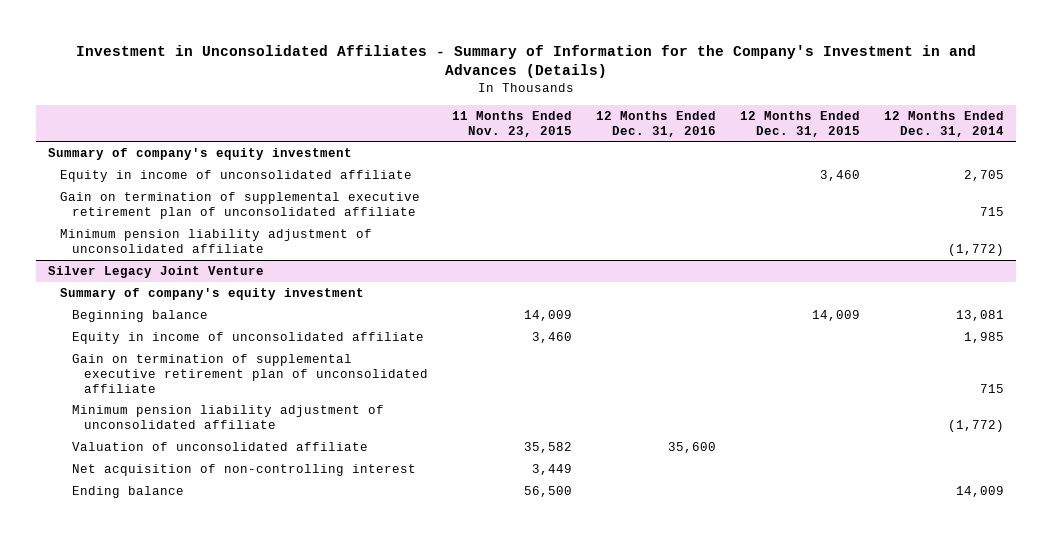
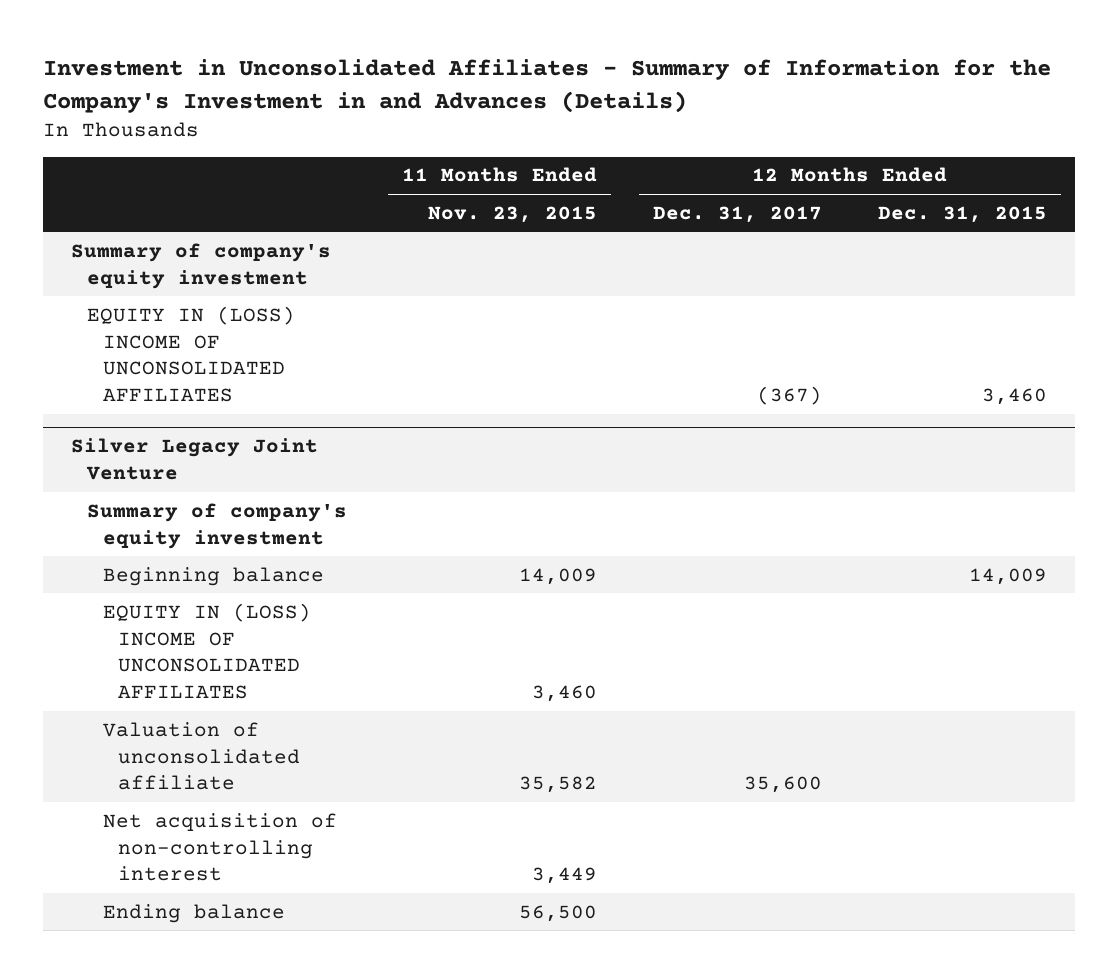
- | 11 Months Ended Nov. 23, 2015 | 12 Months Ended Dec. 31, 2016 | 12 Months Ended Dec. 31, 2015 | 12 Months Ended Dec. 31, 2014
+ | 11 Months Ended Nov. 23, 2015 | 12 Months Ended Dec. 31, 2017 | 12 Months Ended Dec. 31, 2015
- Equity in income of unconsolidated affiliate | | | 3,460 | 2,705
- Gain on termination of supplemental executive retirement plan of unconsolidated affiliate | | | | 715
- Minimum pension liability adjustment of unconsolidated affiliate | | | | (1,772)
+ EQUITY IN (LOSS) INCOME OF UNCONSOLIDATED AFFILIATES | | (367) | 3,460
@ Silver Legacy Joint Venture
- Equity in income of unconsolidated affiliate | 3,460 | | | 1,985
- Gain on termination of supplemental executive retirement plan of unconsolidated affiliate | | | | 715
- Minimum pension liability adjustment of unconsolidated affiliate | | | | (1,772)
+ EQUITY IN (LOSS) INCOME OF UNCONSOLIDATED AFFILIATES | 3,460 | |

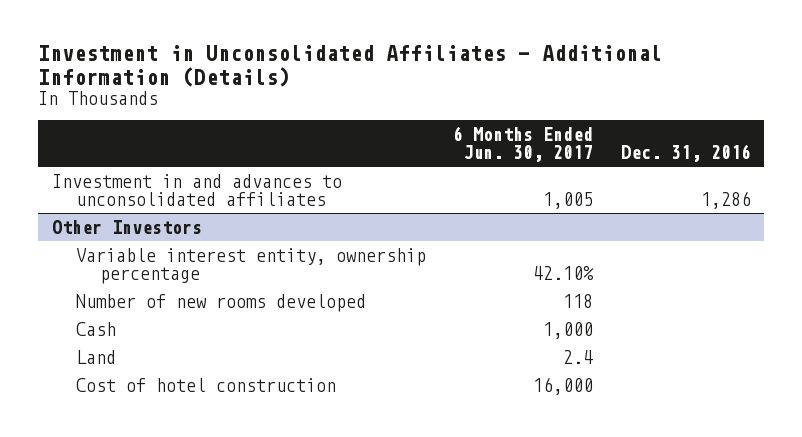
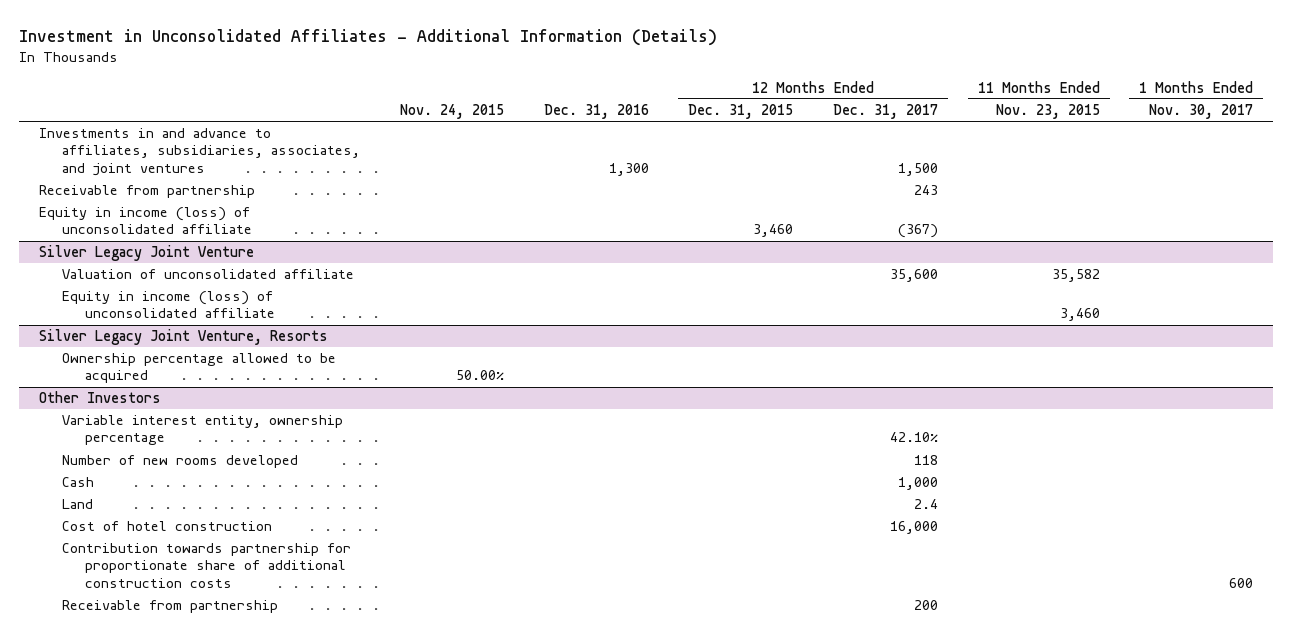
- | 6 Months Ended Jun. 30, 2017 | Dec. 31, 2016
+ | Nov. 24, 2015 | Dec. 31, 2016 | 12 Months Ended Dec. 31, 2015 | 12 Months Ended Dec. 31, 2017 | 11 Months Ended Nov. 23, 2015 | 1 Months Ended Nov. 30, 2017
- Investment in and advances to unconsolidated affiliates | 1,005 | 1,286
+ Investments in and advance to affiliates, subsidiaries, associates, and joint ventures | | 1,300 | | 1,500 | |
+ Receivable from partnership | | | | 243 | |
+ Equity in income (loss) of unconsolidated affiliate | | | 3,460 | (367) | |
+ Silver Legacy Joint Venture
+ Valuation of unconsolidated affiliate | | | | 35,600 | 35,582 |
+ Equity in income (loss) of unconsolidated affiliate | | | | | 3,460 |
+ Silver Legacy Joint Venture, Resorts
+ Ownership percentage allowed to be acquired | 50.00% | | | | |
@ Other Investors
+ Contribution towards partnership for proportionate share of additional construction costs | | | | | | 600
+ Receivable from partnership | | | | 200 | |

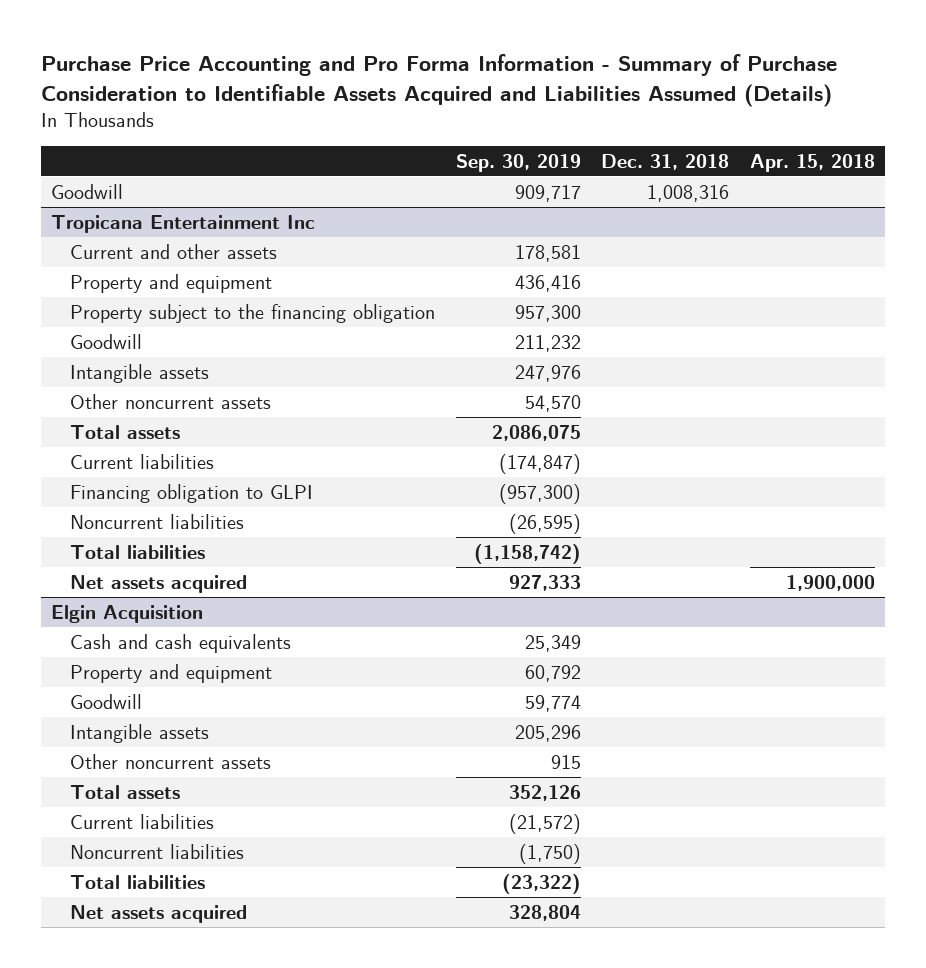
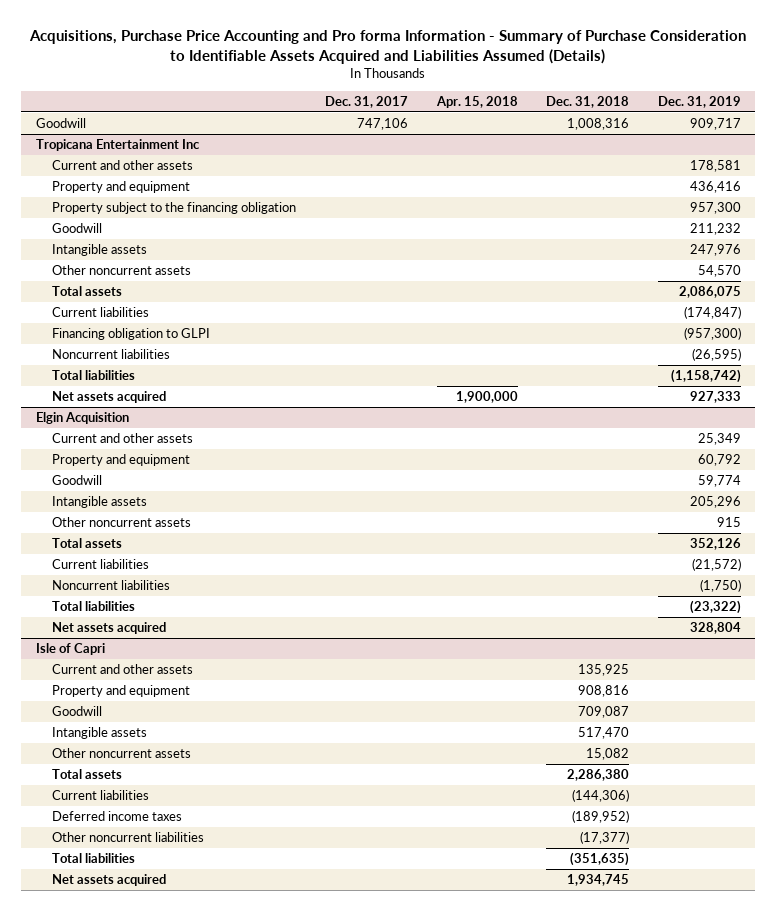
- Purchase Price Accounting and Pro Forma Information - Summary of Purchase Consideration to Identifiable Assets Acquired and Liabilities Assumed (Details)
+ Acquisitions, Purchase Price Accounting and Pro forma Information - Summary of Purchase Consideration to Identifiable Assets Acquired and Liabilities Assumed (Details)
- | Sep. 30, 2019 | Dec. 31, 2018 | Apr. 15, 2018
+ | Dec. 31, 2017 | Apr. 15, 2018 | Dec. 31, 2018 | Dec. 31, 2019
@ Elgin Acquisition
- Cash and cash equivalents | 25,349 | |
+ Current and other assets | | | | 25,349
+ Isle of Capri
+ Current and other assets | | | 135,925 |
+ Property and equipment | | | 908,816 |
+ Goodwill | | | 709,087 |
+ Intangible assets | | | 517,470 |
+ Other noncurrent assets | | | 15,082 |
+ Total assets | | | 2,286,380 |
+ Current liabilities | | | (144,306) |
+ Deferred income taxes | | | (189,952) |
+ Other noncurrent liabilities | | | (17,377) |
+ Total liabilities | | | (351,635) |
+ Net assets acquired | | | 1,934,745 |

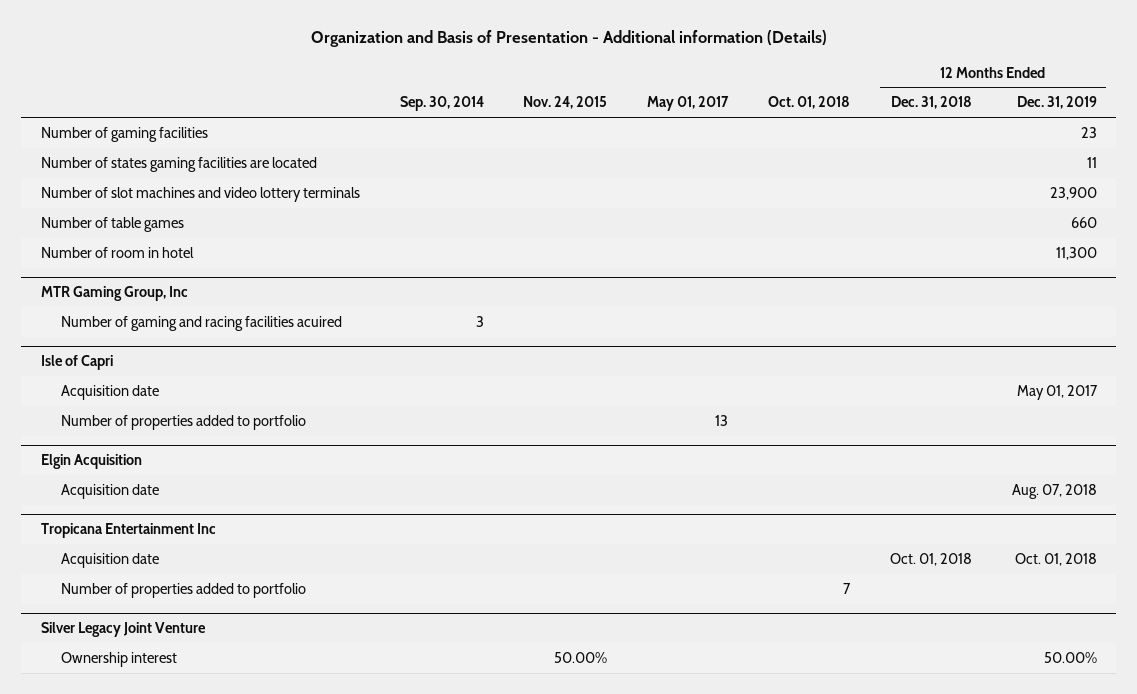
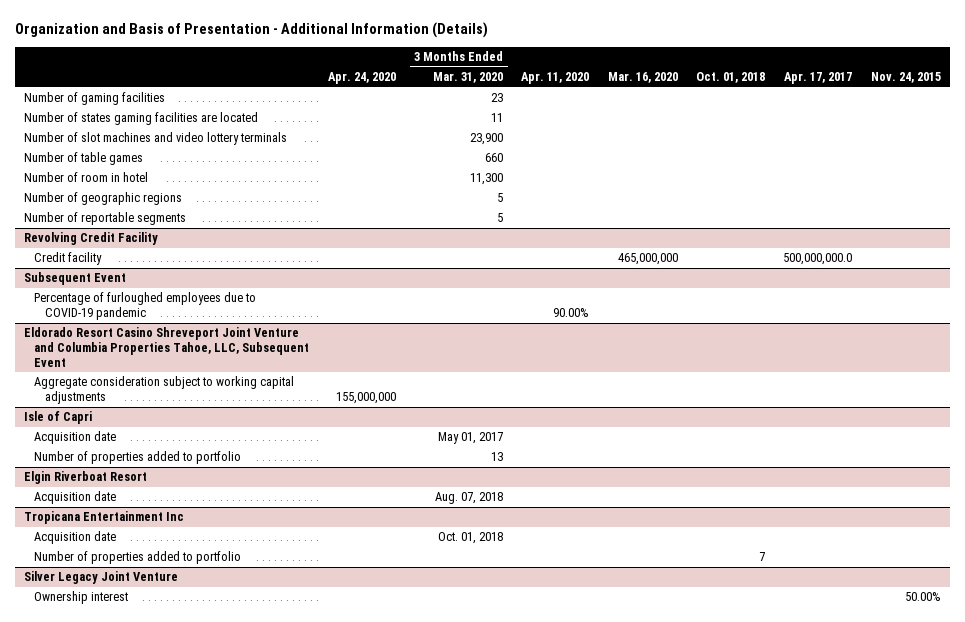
- Organization and Basis of Presentation - Additional information (Details)
+ Organization and Basis of Presentation - Additional Information (Details)
- | Sep. 30, 2014 | Nov. 24, 2015 | May 01, 2017 | Oct. 01, 2018 | 12 Months Ended Dec. 31, 2018 | 12 Months Ended Dec. 31, 2019
+ | Apr. 24, 2020 | 3 Months Ended Mar. 31, 2020 | Apr. 11, 2020 | Mar. 16, 2020 | Oct. 01, 2018 | Apr. 17, 2017 | Nov. 24, 2015
- MTR Gaming Group, Inc
- Number of gaming and racing facilities acuired | 3 | | | | |
+ Number of geographic regions | | 5 | | | | |
+ Number of reportable segments | | 5 | | | | |
+ Revolving Credit Facility
+ Credit facility | | | | 465,000,000 | | 500,000,000.0 |
+ Subsequent Event
+ Percentage of furloughed employees due to COVID-19 pandemic | | | 90.00% | | | |
+ Eldorado Resort Casino Shreveport Joint Venture and Columbia Properties Tahoe, LLC, Subsequent Event
+ Aggregate consideration subject to working capital adjustments | 155,000,000 | | | | | |
- Elgin Acquisition
+ Elgin Riverboat Resort

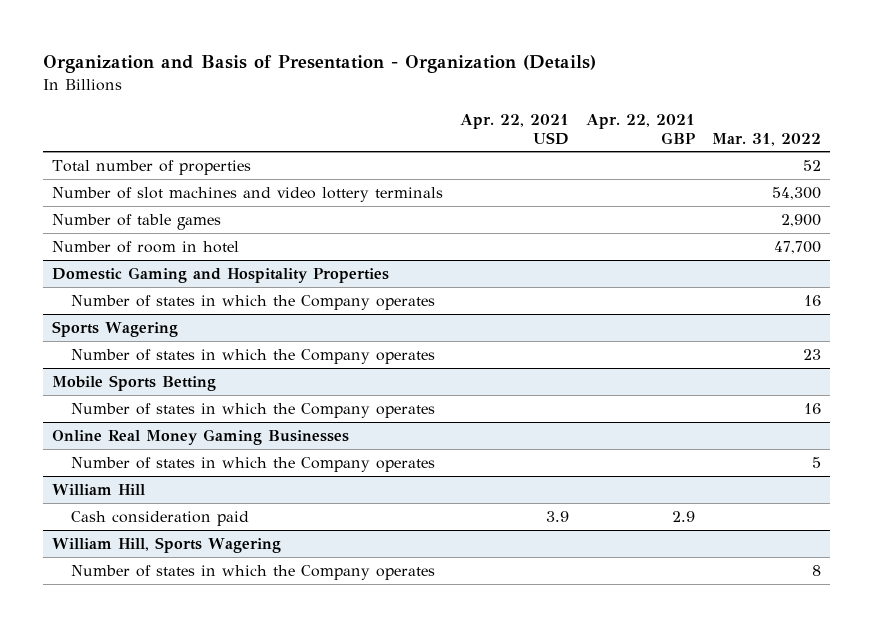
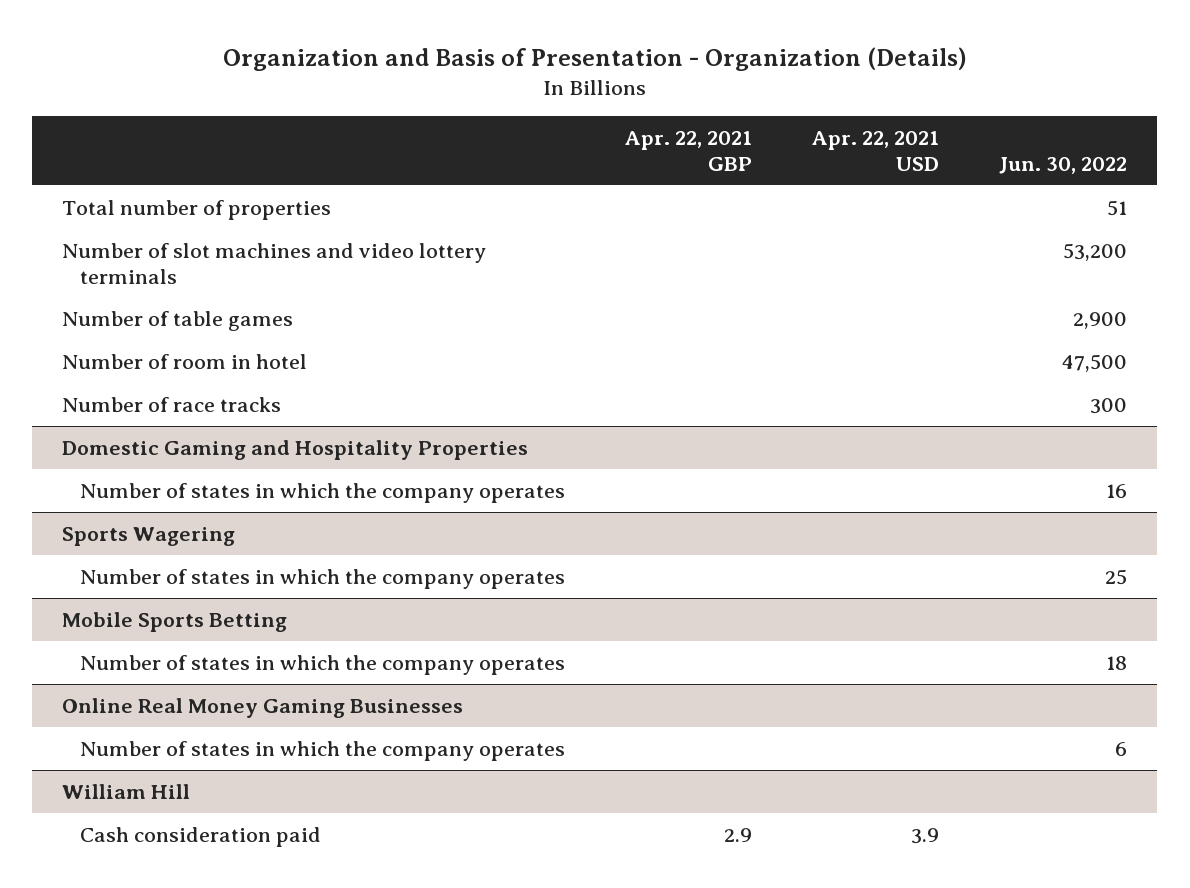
- | Apr. 22, 2021 USD | Apr. 22, 2021 GBP | Mar. 31, 2022
+ | Apr. 22, 2021 GBP | Apr. 22, 2021 USD | Jun. 30, 2022
+ Number of race tracks | | | 300
@ Domestic Gaming and Hospitality Properties
- Number of states in which the Company operates | | | 16
+ Number of states in which the company operates | | | 16
@ Sports Wagering
- Number of states in which the Company operates | | | 23
+ Number of states in which the company operates | | | 25
@ Mobile Sports Betting
- Number of states in which the Company operates | | | 16
+ Number of states in which the company operates | | | 18
@ Online Real Money Gaming Businesses
- Number of states in which the Company operates | | | 5
+ Number of states in which the company operates | | | 6
- William Hill, Sports Wagering
- Number of states in which the Company operates | | | 8

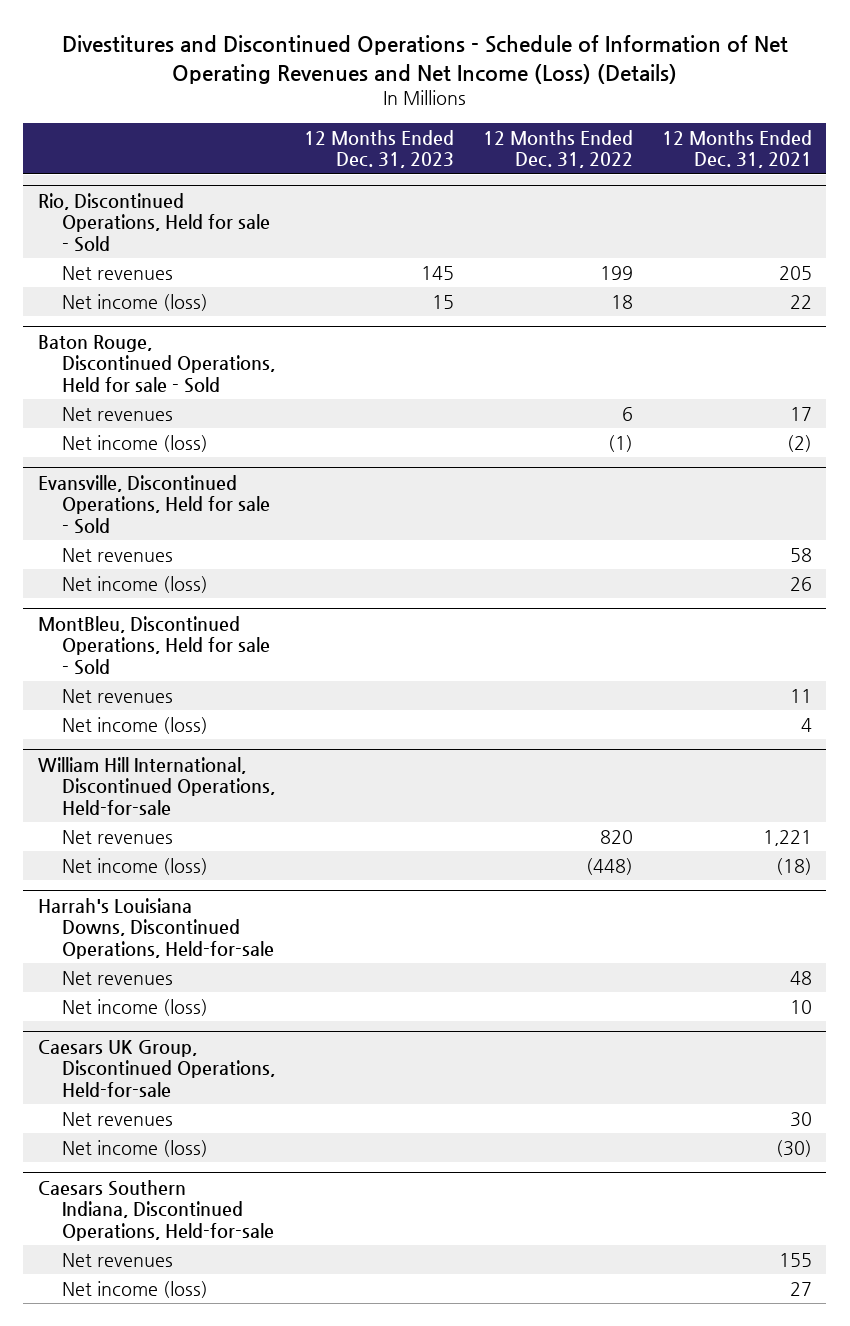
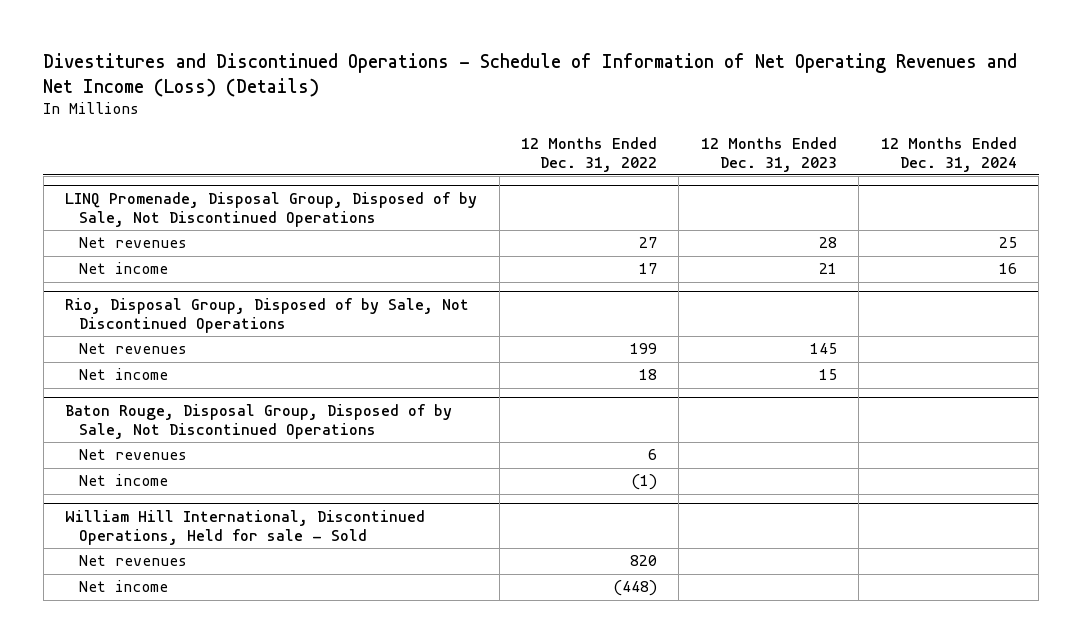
- | 12 Months Ended Dec. 31, 2023 | 12 Months Ended Dec. 31, 2022 | 12 Months Ended Dec. 31, 2021
+ | 12 Months Ended Dec. 31, 2022 | 12 Months Ended Dec. 31, 2023 | 12 Months Ended Dec. 31, 2024
- Rio, Discontinued Operations, Held for sale - Sold
+ LINQ Promenade, Disposal Group, Disposed of by Sale, Not Discontinued Operations
+ Net revenues | 27 | 28 | 25
+ Net income | 17 | 21 | 16
+ Rio, Disposal Group, Disposed of by Sale, Not Discontinued Operations
- Net income (loss) | 15 | 18 | 22
- Baton Rouge, Discontinued Operations, Held for sale - Sold
+ Net income | 18 | 15 |
+ Baton Rouge, Disposal Group, Disposed of by Sale, Not Discontinued Operations
- Net income (loss) | | (1) | (2)
- Evansville, Discontinued Operations, Held for sale - Sold
- Net revenues | | | 58
- Net income (loss) | | | 26
- MontBleu, Discontinued Operations, Held for sale - Sold
- Net revenues | | | 11
- Net income (loss) | | | 4
- William Hill International, Discontinued Operations, Held-for-sale
+ Net income | (1) | |
+ William Hill International, Discontinued Operations, Held for sale - Sold
- Net income (loss) | | (448) | (18)
- Harrah's Louisiana Downs, Discontinued Operations, Held-for-sale
- Net revenues | | | 48
- Net income (loss) | | | 10
- Caesars UK Group, Discontinued Operations, Held-for-sale
- Net revenues | | | 30
- Net income (loss) | | | (30)
- Caesars Southern Indiana, Discontinued Operations, Held-for-sale
- Net revenues | | | 155
- Net income (loss) | | | 27
+ Net income | (448) | |

